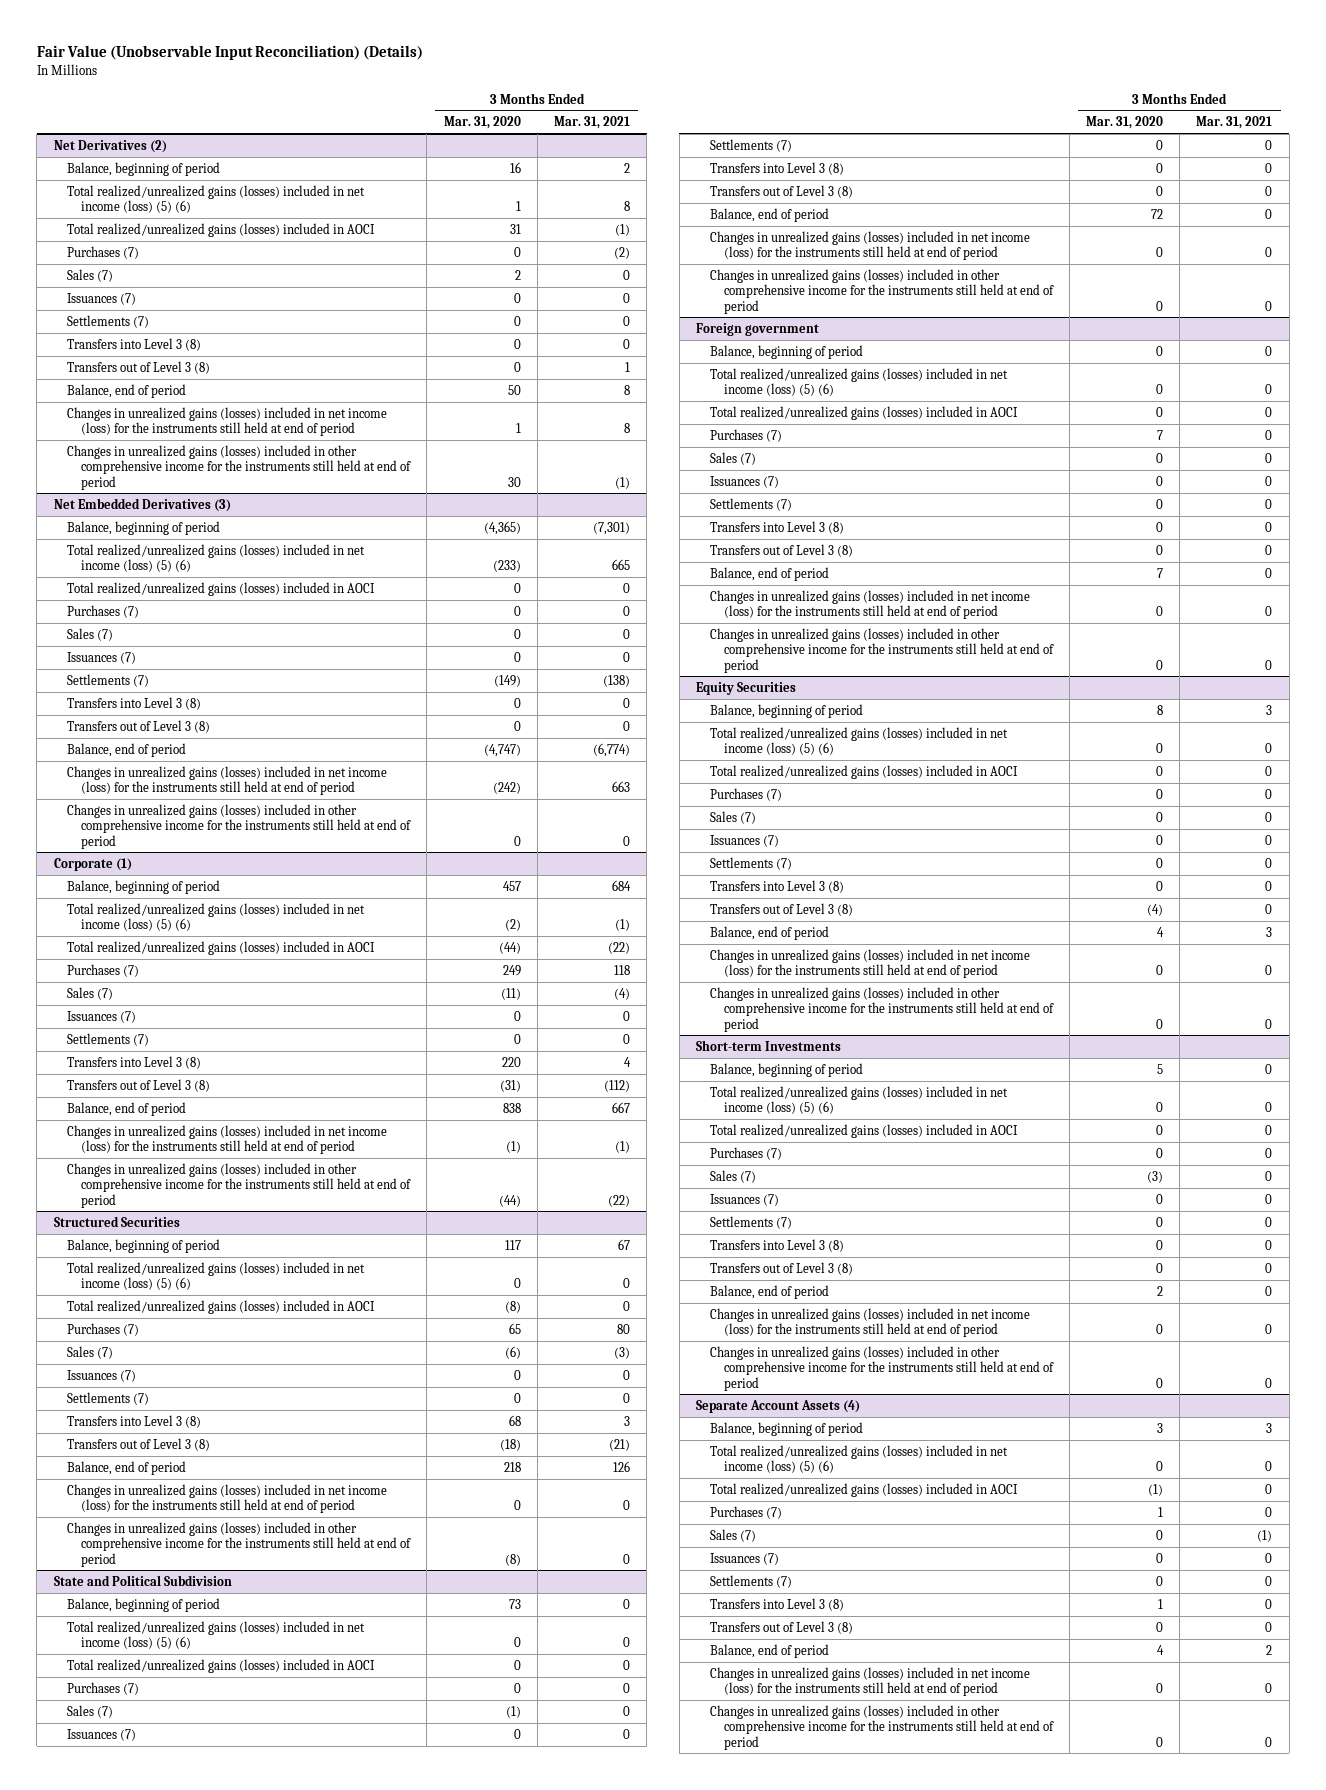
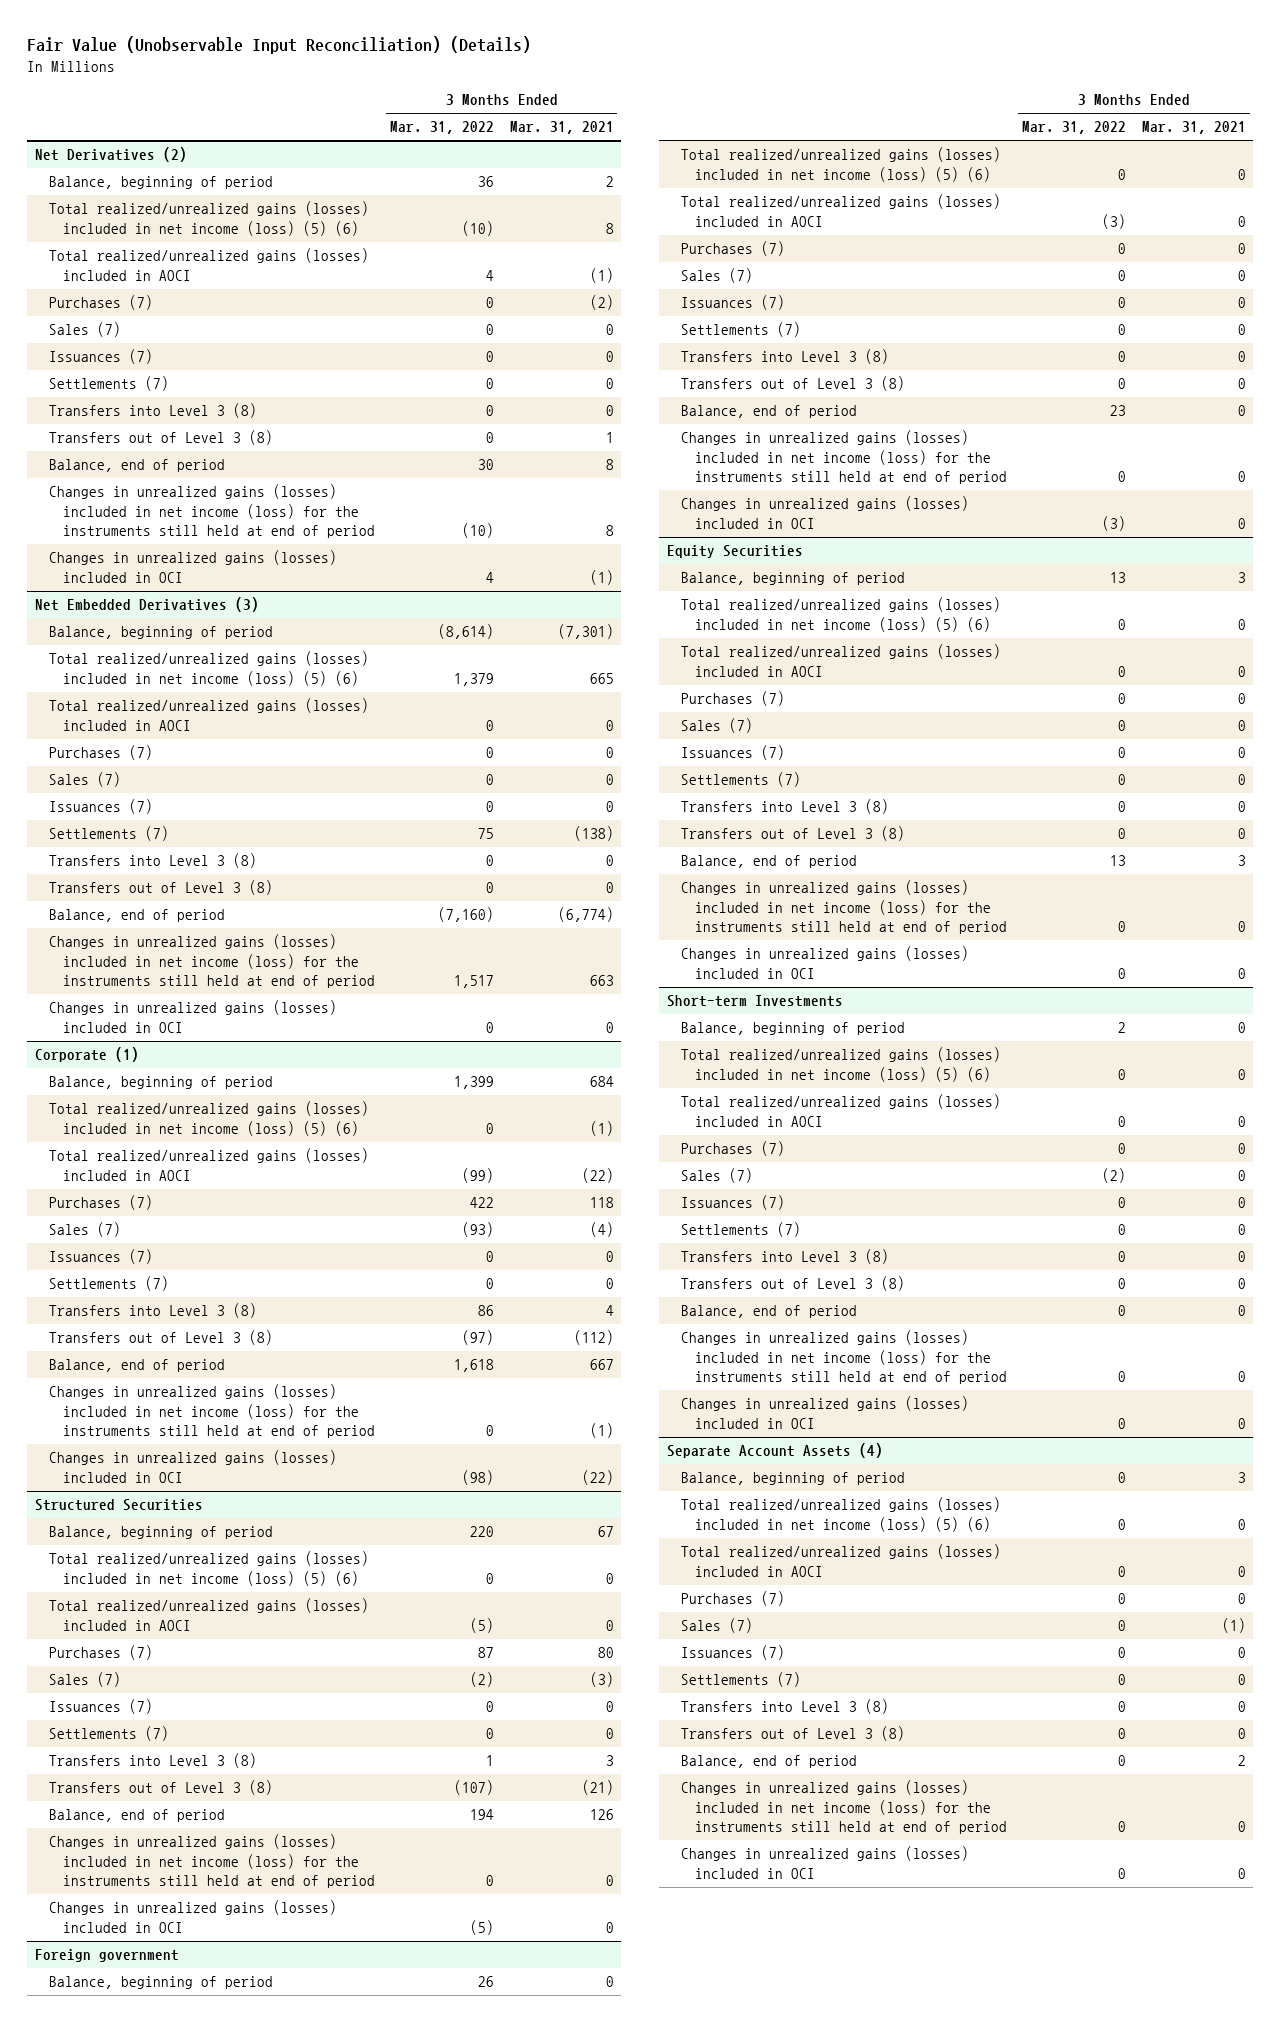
- | 3 Months Ended Mar. 31, 2020 | 3 Months Ended Mar. 31, 2021
+ | 3 Months Ended Mar. 31, 2022 | 3 Months Ended Mar. 31, 2021
@ Net Derivatives (2)
- Changes in unrealized gains (losses) included in other comprehensive income for the instruments still held at end of period | 30 | (1)
+ Changes in unrealized gains (losses) included in OCI | 4 | (1)
@ Net Embedded Derivatives (3)
- Changes in unrealized gains (losses) included in other comprehensive income for the instruments still held at end of period | 0 | 0
+ Changes in unrealized gains (losses) included in OCI | 0 | 0
@ Corporate (1)
- Changes in unrealized gains (losses) included in other comprehensive income for the instruments still held at end of period | (44) | (22)
+ Changes in unrealized gains (losses) included in OCI | (98) | (22)
@ Structured Securities
- Changes in unrealized gains (losses) included in other comprehensive income for the instruments still held at end of period | (8) | 0
- State and Political Subdivision
- Balance, beginning of period | 73 | 0
- Total realized/unrealized gains (losses) included in net income (loss) (5) (6) | 0 | 0
- Total realized/unrealized gains (losses) included in AOCI | 0 | 0
- Purchases (7) | 0 | 0
- Sales (7) | (1) | 0
- Issuances (7) | 0 | 0
- Settlements (7) | 0 | 0
- Transfers into Level 3 (8) | 0 | 0
- Transfers out of Level 3 (8) | 0 | 0
- Balance, end of period | 72 | 0
- Changes in unrealized gains (losses) included in net income (loss) for the instruments still held at end of period | 0 | 0
- Changes in unrealized gains (losses) included in other comprehensive income for the instruments still held at end of period | 0 | 0
@ Structured Securities
+ Changes in unrealized gains (losses) included in OCI | (5) | 0
@ Foreign government
- Changes in unrealized gains (losses) included in other comprehensive income for the instruments still held at end of period | 0 | 0
+ Changes in unrealized gains (losses) included in OCI | (3) | 0
@ Equity Securities
- Changes in unrealized gains (losses) included in other comprehensive income for the instruments still held at end of period | 0 | 0
+ Changes in unrealized gains (losses) included in OCI | 0 | 0
@ Short-term Investments
- Changes in unrealized gains (losses) included in other comprehensive income for the instruments still held at end of period | 0 | 0
+ Changes in unrealized gains (losses) included in OCI | 0 | 0
@ Separate Account Assets (4)
- Changes in unrealized gains (losses) included in other comprehensive income for the instruments still held at end of period | 0 | 0
+ Changes in unrealized gains (losses) included in OCI | 0 | 0

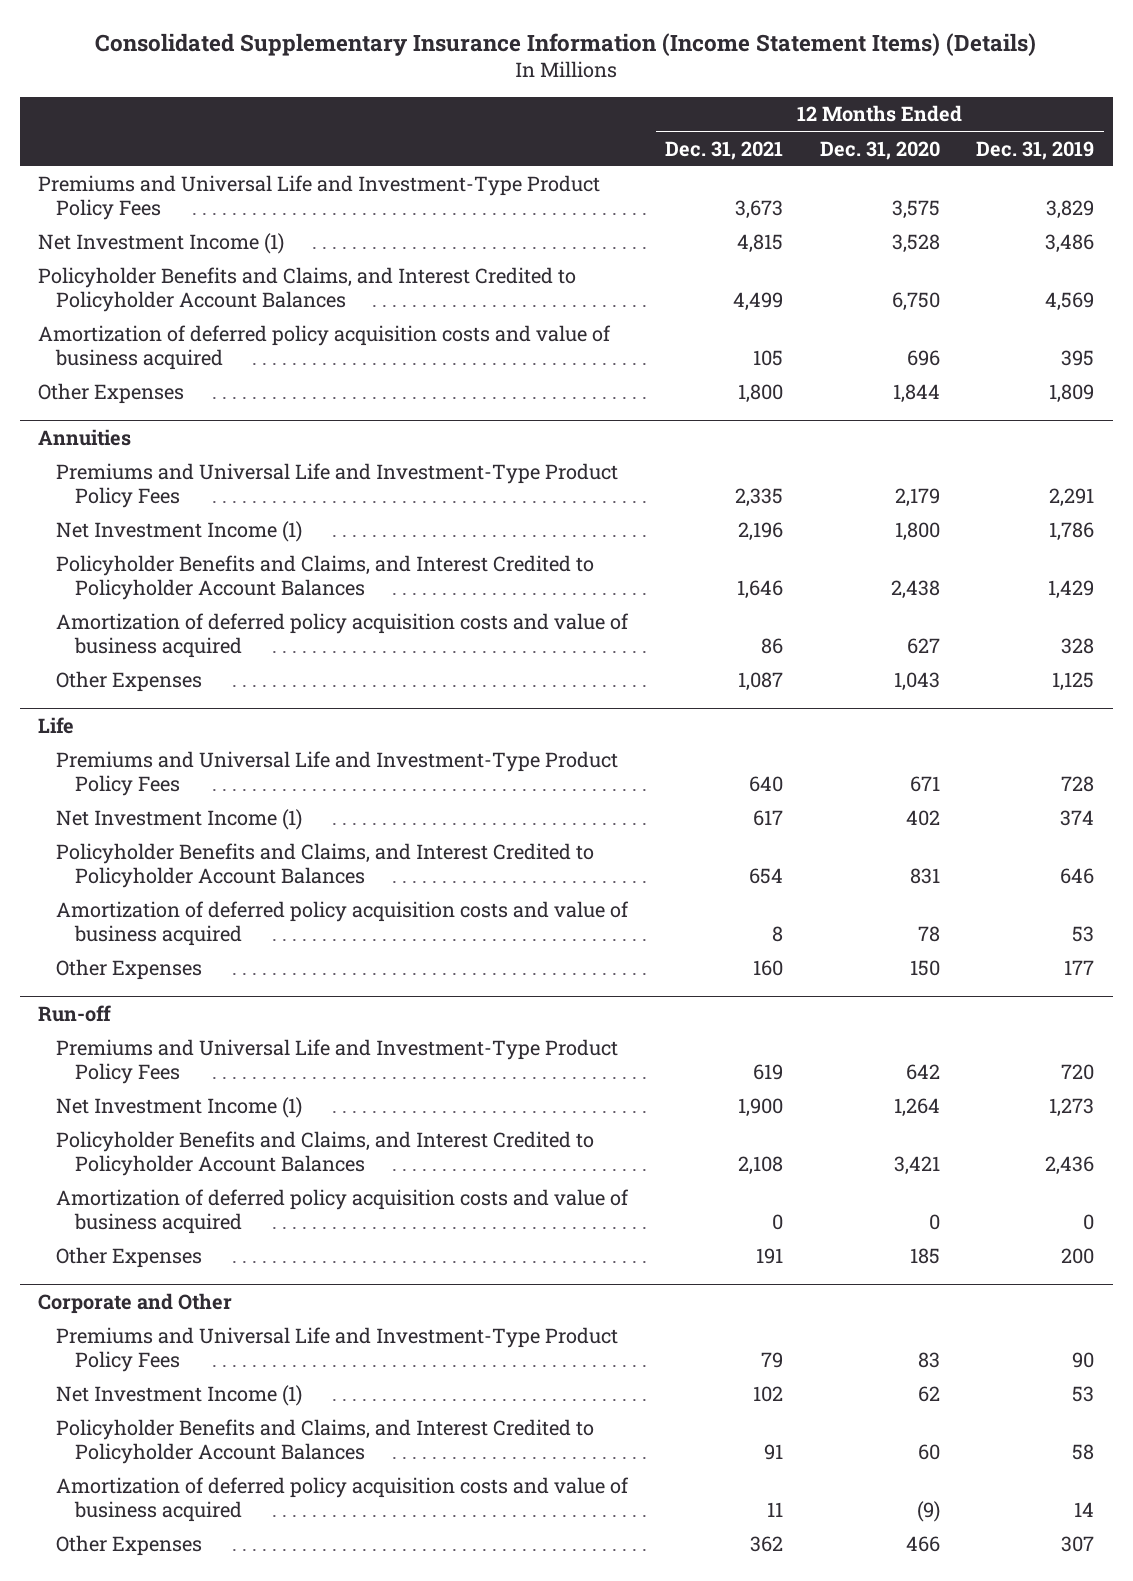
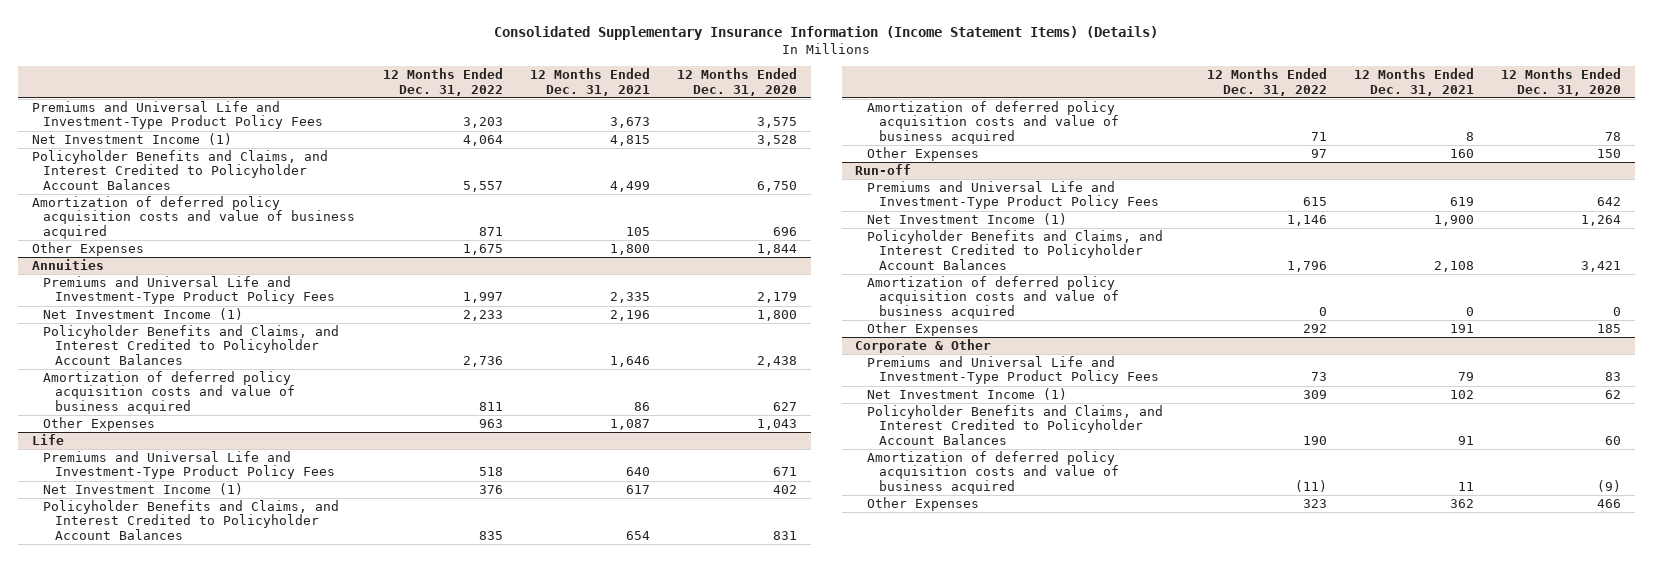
- | 12 Months Ended Dec. 31, 2021 | 12 Months Ended Dec. 31, 2020 | 12 Months Ended Dec. 31, 2019
+ | 12 Months Ended Dec. 31, 2022 | 12 Months Ended Dec. 31, 2021 | 12 Months Ended Dec. 31, 2020
- Corporate and Other
+ Corporate & Other

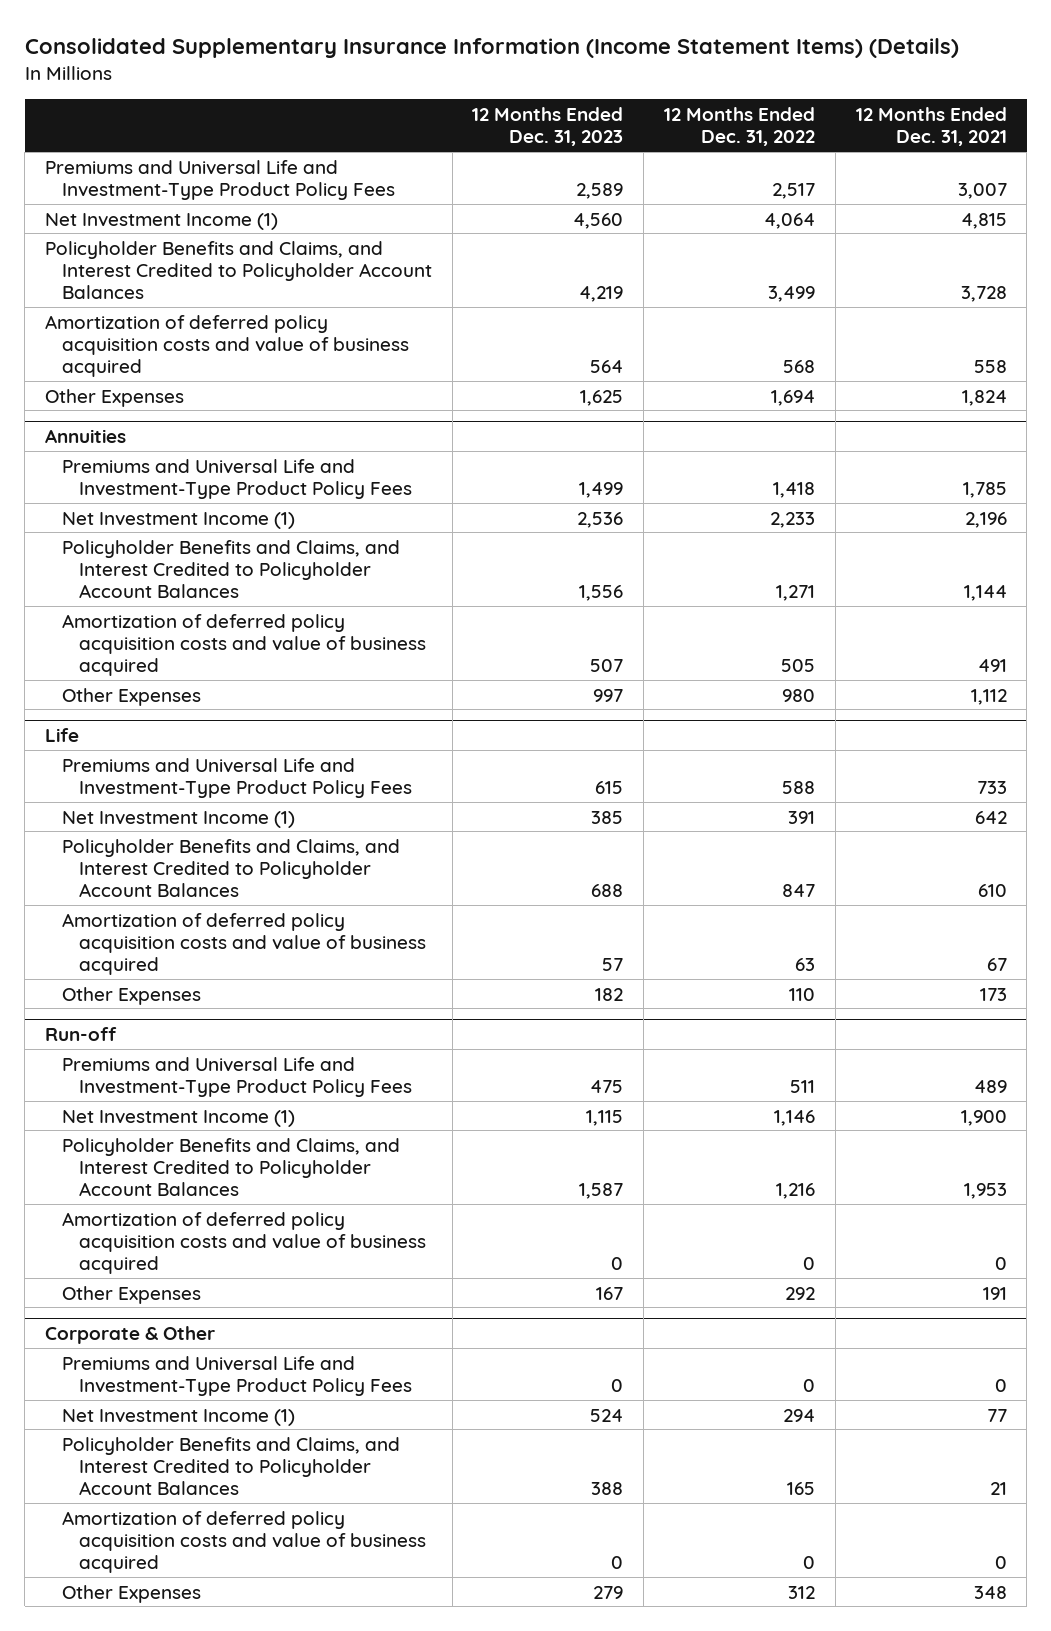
- | 12 Months Ended Dec. 31, 2022 | 12 Months Ended Dec. 31, 2021 | 12 Months Ended Dec. 31, 2020
+ | 12 Months Ended Dec. 31, 2023 | 12 Months Ended Dec. 31, 2022 | 12 Months Ended Dec. 31, 2021
- Premiums and Universal Life and Investment-Type Product Policy Fees | 3,203 | 3,673 | 3,575
+ Premiums and Universal Life and Investment-Type Product Policy Fees | 2,589 | 2,517 | 3,007
- Policyholder Benefits and Claims, and Interest Credited to Policyholder Account Balances | 5,557 | 4,499 | 6,750
- Amortization of deferred policy acquisition costs and value of business acquired | 871 | 105 | 696
- Other Expenses | 1,675 | 1,800 | 1,844
+ Policyholder Benefits and Claims, and Interest Credited to Policyholder Account Balances | 4,219 | 3,499 | 3,728
+ Amortization of deferred policy acquisition costs and value of business acquired | 564 | 568 | 558
+ Other Expenses | 1,625 | 1,694 | 1,824
@ Annuities
- Premiums and Universal Life and Investment-Type Product Policy Fees | 1,997 | 2,335 | 2,179
+ Premiums and Universal Life and Investment-Type Product Policy Fees | 1,499 | 1,418 | 1,785
- Policyholder Benefits and Claims, and Interest Credited to Policyholder Account Balances | 2,736 | 1,646 | 2,438
- Amortization of deferred policy acquisition costs and value of business acquired | 811 | 86 | 627
- Other Expenses | 963 | 1,087 | 1,043
+ Policyholder Benefits and Claims, and Interest Credited to Policyholder Account Balances | 1,556 | 1,271 | 1,144
+ Amortization of deferred policy acquisition costs and value of business acquired | 507 | 505 | 491
+ Other Expenses | 997 | 980 | 1,112
@ Life
- Premiums and Universal Life and Investment-Type Product Policy Fees | 518 | 640 | 671
- Net Investment Income (1) | 376 | 617 | 402
- Policyholder Benefits and Claims, and Interest Credited to Policyholder Account Balances | 835 | 654 | 831
- Amortization of deferred policy acquisition costs and value of business acquired | 71 | 8 | 78
- Other Expenses | 97 | 160 | 150
+ Premiums and Universal Life and Investment-Type Product Policy Fees | 615 | 588 | 733
+ Net Investment Income (1) | 385 | 391 | 642
+ Policyholder Benefits and Claims, and Interest Credited to Policyholder Account Balances | 688 | 847 | 610
+ Amortization of deferred policy acquisition costs and value of business acquired | 57 | 63 | 67
+ Other Expenses | 182 | 110 | 173
@ Run-off
- Premiums and Universal Life and Investment-Type Product Policy Fees | 615 | 619 | 642
+ Premiums and Universal Life and Investment-Type Product Policy Fees | 475 | 511 | 489
- Policyholder Benefits and Claims, and Interest Credited to Policyholder Account Balances | 1,796 | 2,108 | 3,421
+ Policyholder Benefits and Claims, and Interest Credited to Policyholder Account Balances | 1,587 | 1,216 | 1,953
@ Corporate & Other
- Premiums and Universal Life and Investment-Type Product Policy Fees | 73 | 79 | 83
- Net Investment Income (1) | 309 | 102 | 62
- Policyholder Benefits and Claims, and Interest Credited to Policyholder Account Balances | 190 | 91 | 60
- Amortization of deferred policy acquisition costs and value of business acquired | (11) | 11 | (9)
- Other Expenses | 323 | 362 | 466
+ Premiums and Universal Life and Investment-Type Product Policy Fees | 0 | 0 | 0
+ Net Investment Income (1) | 524 | 294 | 77
+ Policyholder Benefits and Claims, and Interest Credited to Policyholder Account Balances | 388 | 165 | 21
+ Amortization of deferred policy acquisition costs and value of business acquired | 0 | 0 | 0
+ Other Expenses | 279 | 312 | 348

